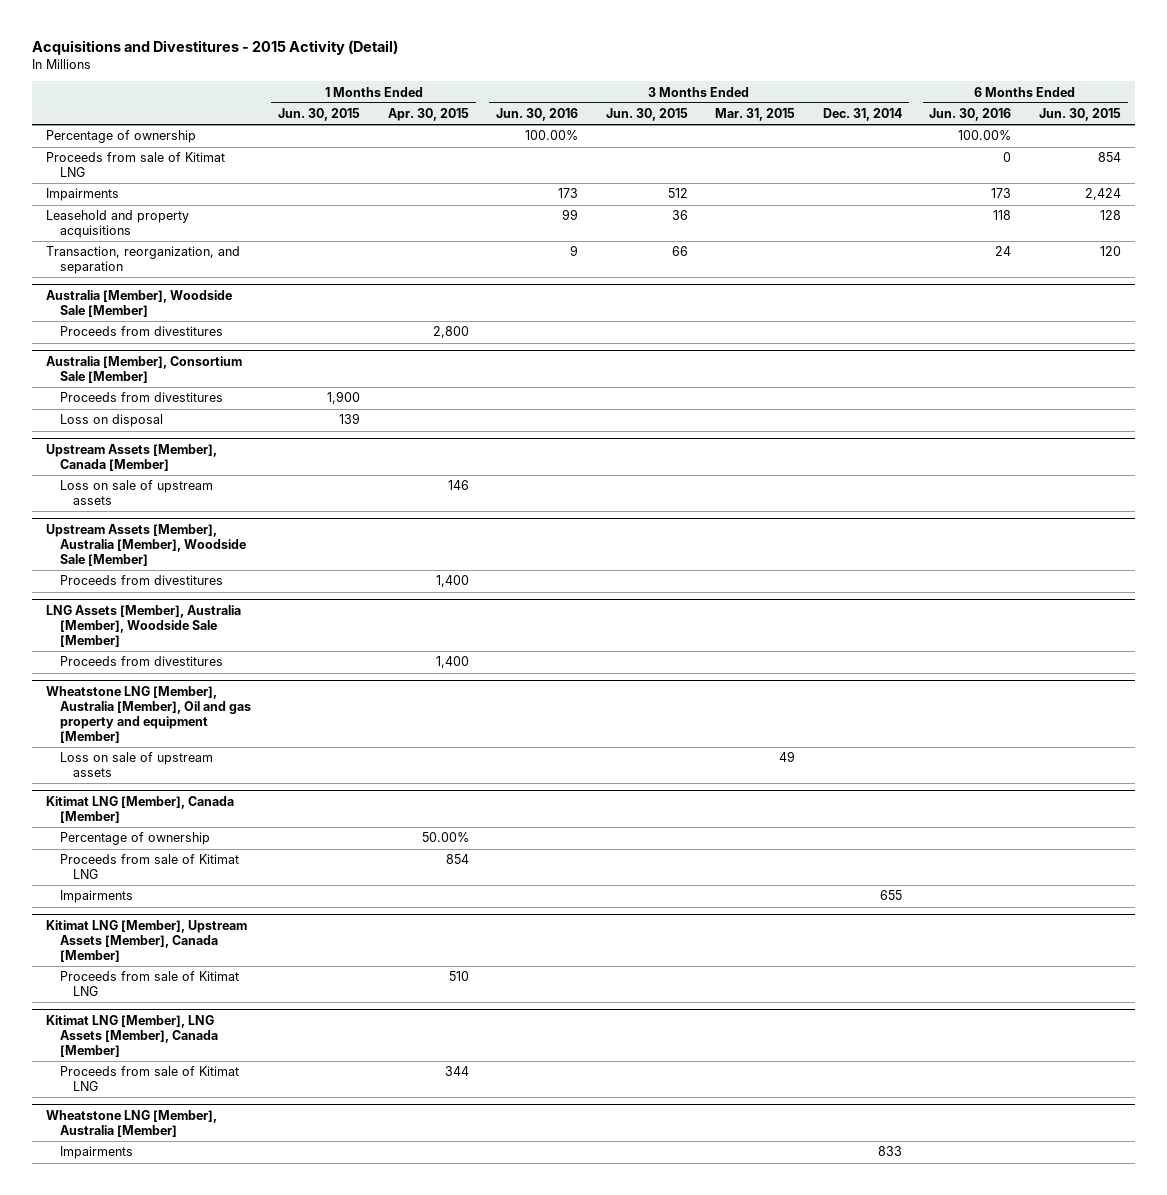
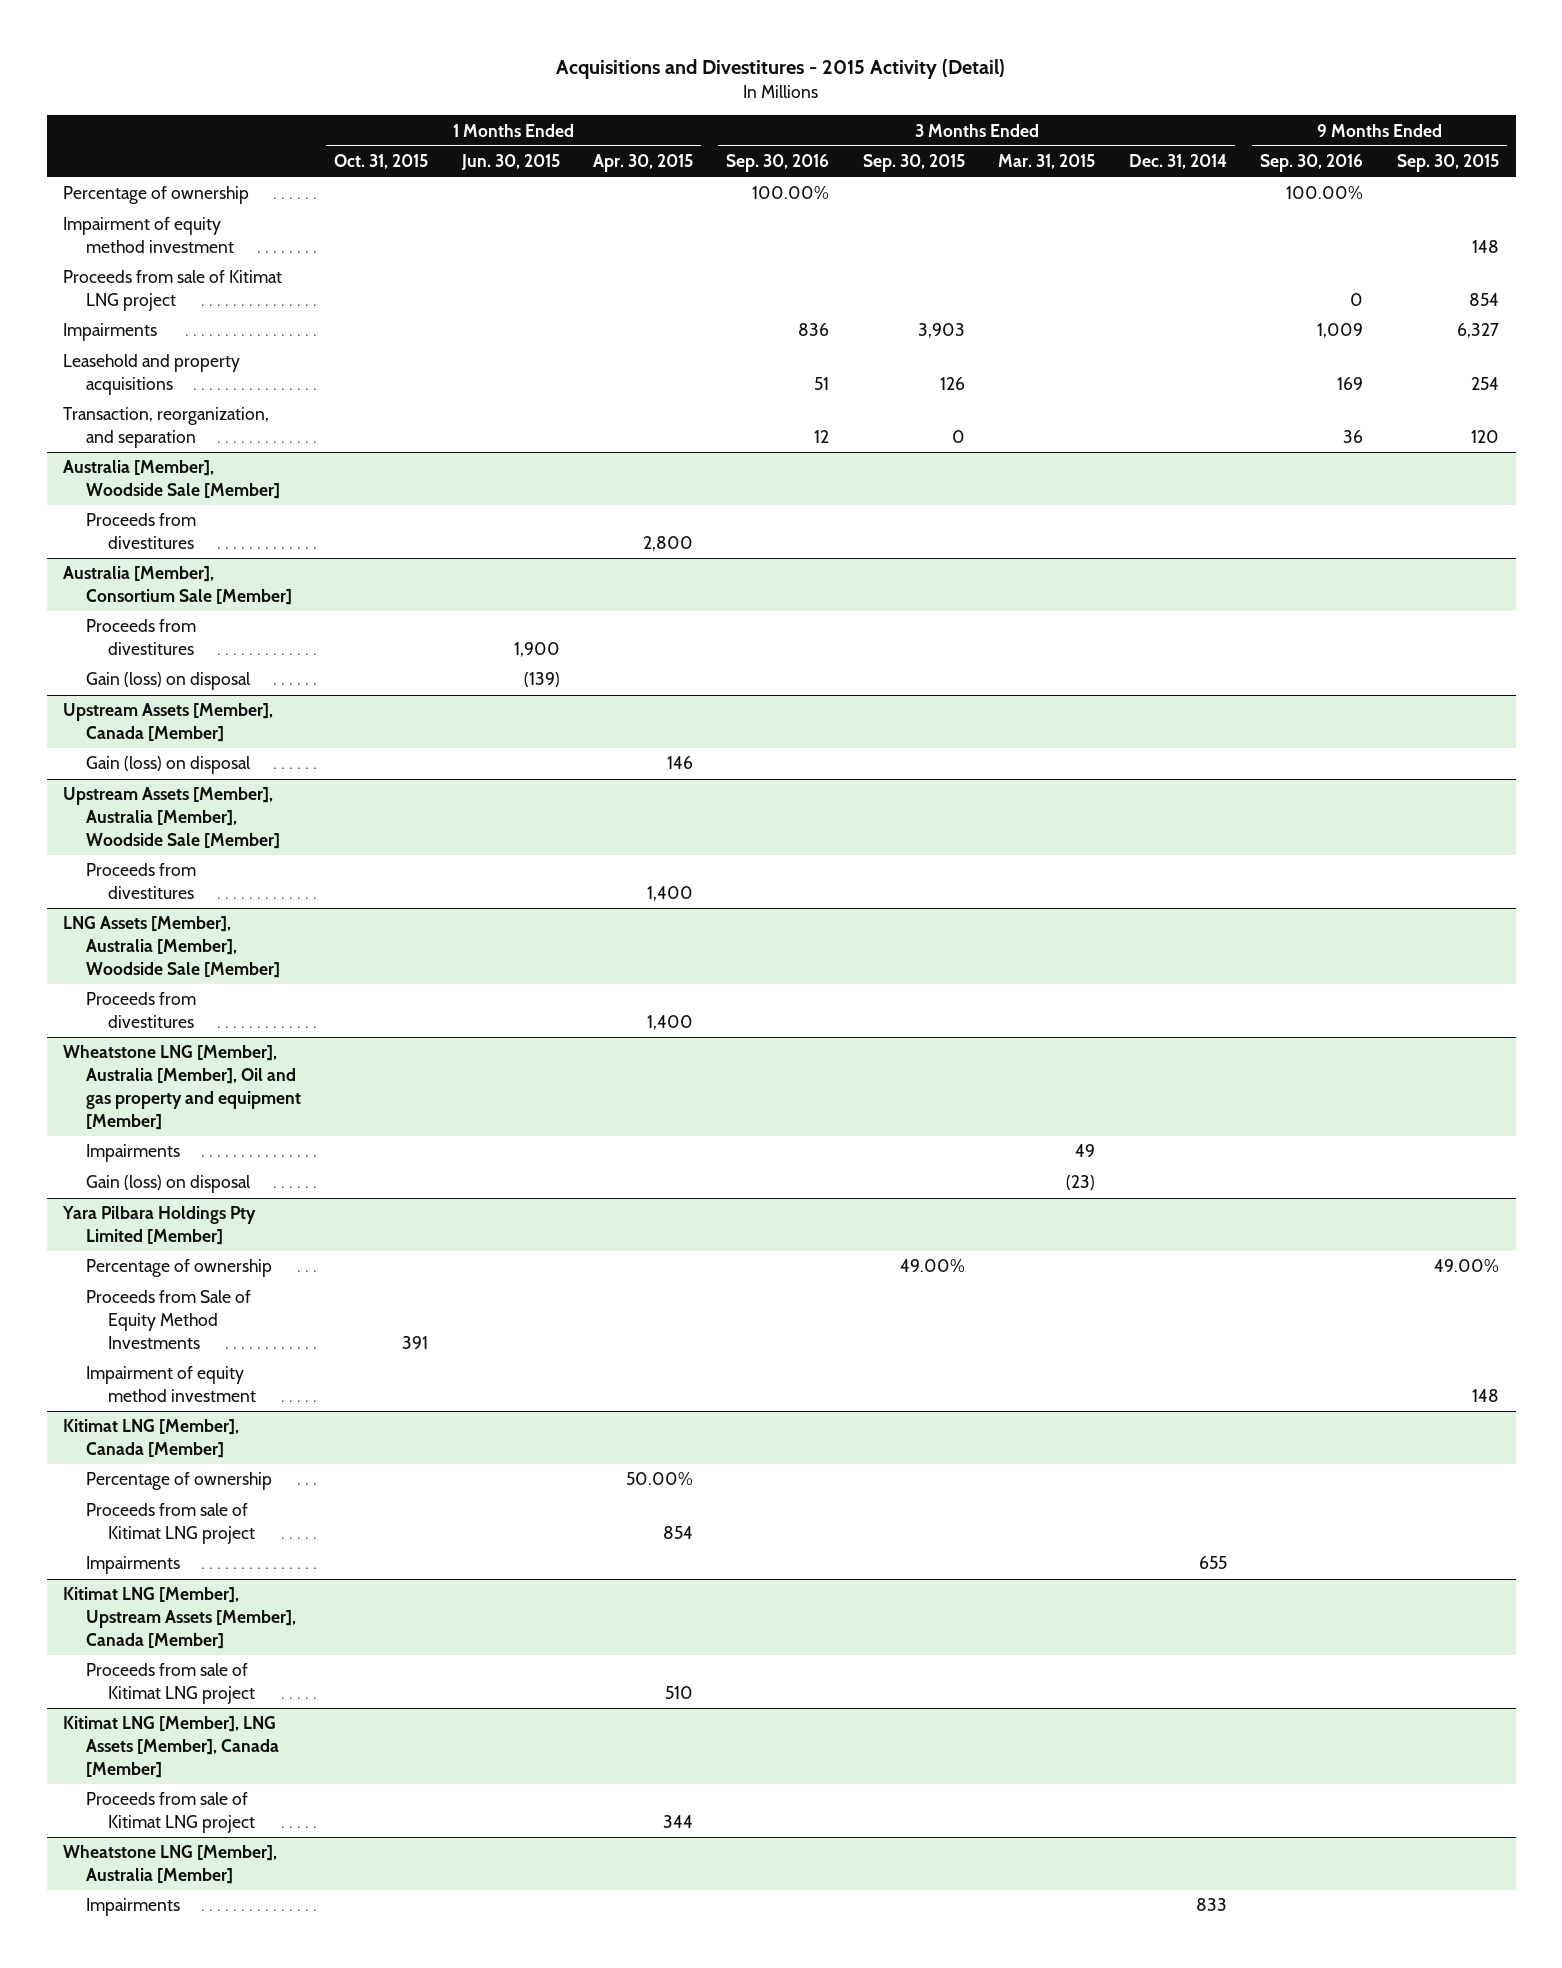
- | 1 Months Ended Jun. 30, 2015 | 1 Months Ended Apr. 30, 2015 | 3 Months Ended Jun. 30, 2016 | 3 Months Ended Jun. 30, 2015 | 3 Months Ended Mar. 31, 2015 | 3 Months Ended Dec. 31, 2014 | 6 Months Ended Jun. 30, 2016 | 6 Months Ended Jun. 30, 2015
+ | 1 Months Ended Oct. 31, 2015 | 1 Months Ended Jun. 30, 2015 | 1 Months Ended Apr. 30, 2015 | 3 Months Ended Sep. 30, 2016 | 3 Months Ended Sep. 30, 2015 | 3 Months Ended Mar. 31, 2015 | 3 Months Ended Dec. 31, 2014 | 9 Months Ended Sep. 30, 2016 | 9 Months Ended Sep. 30, 2015
- Proceeds from sale of Kitimat LNG | | | | | | | 0 | 854
+ Impairment of equity method investment | | | | | | | | | 148
+ Proceeds from sale of Kitimat LNG project | | | | | | | | 0 | 854
@ Australia [Member], Consortium Sale [Member]
- Loss on disposal | 139 | | | | | | |
+ Gain (loss) on disposal | | (139) | | | | | | |
@ Upstream Assets [Member], Canada [Member]
- Loss on sale of upstream assets | | 146 | | | | | |
+ Gain (loss) on disposal | | | 146 | | | | | |
@ Wheatstone LNG [Member], Australia [Member], Oil and gas property and equipment [Member]
- Loss on sale of upstream assets | | | | | 49 | | |
+ Impairments | | | | | | 49 | | |
+ Gain (loss) on disposal | | | | | | (23) | | |
+ Yara Pilbara Holdings Pty Limited [Member]
+ Percentage of ownership | | | | | 49.00% | | | | 49.00%
+ Proceeds from Sale of Equity Method Investments | 391 | | | | | | | |
+ Impairment of equity method investment | | | | | | | | | 148
@ Kitimat LNG [Member], Canada [Member]
- Proceeds from sale of Kitimat LNG | | 854 | | | | | |
+ Proceeds from sale of Kitimat LNG project | | | 854 | | | | | |
@ Kitimat LNG [Member], Upstream Assets [Member], Canada [Member]
- Proceeds from sale of Kitimat LNG | | 510 | | | | | |
+ Proceeds from sale of Kitimat LNG project | | | 510 | | | | | |
@ Kitimat LNG [Member], LNG Assets [Member], Canada [Member]
- Proceeds from sale of Kitimat LNG | | 344 | | | | | |
+ Proceeds from sale of Kitimat LNG project | | | 344 | | | | | |

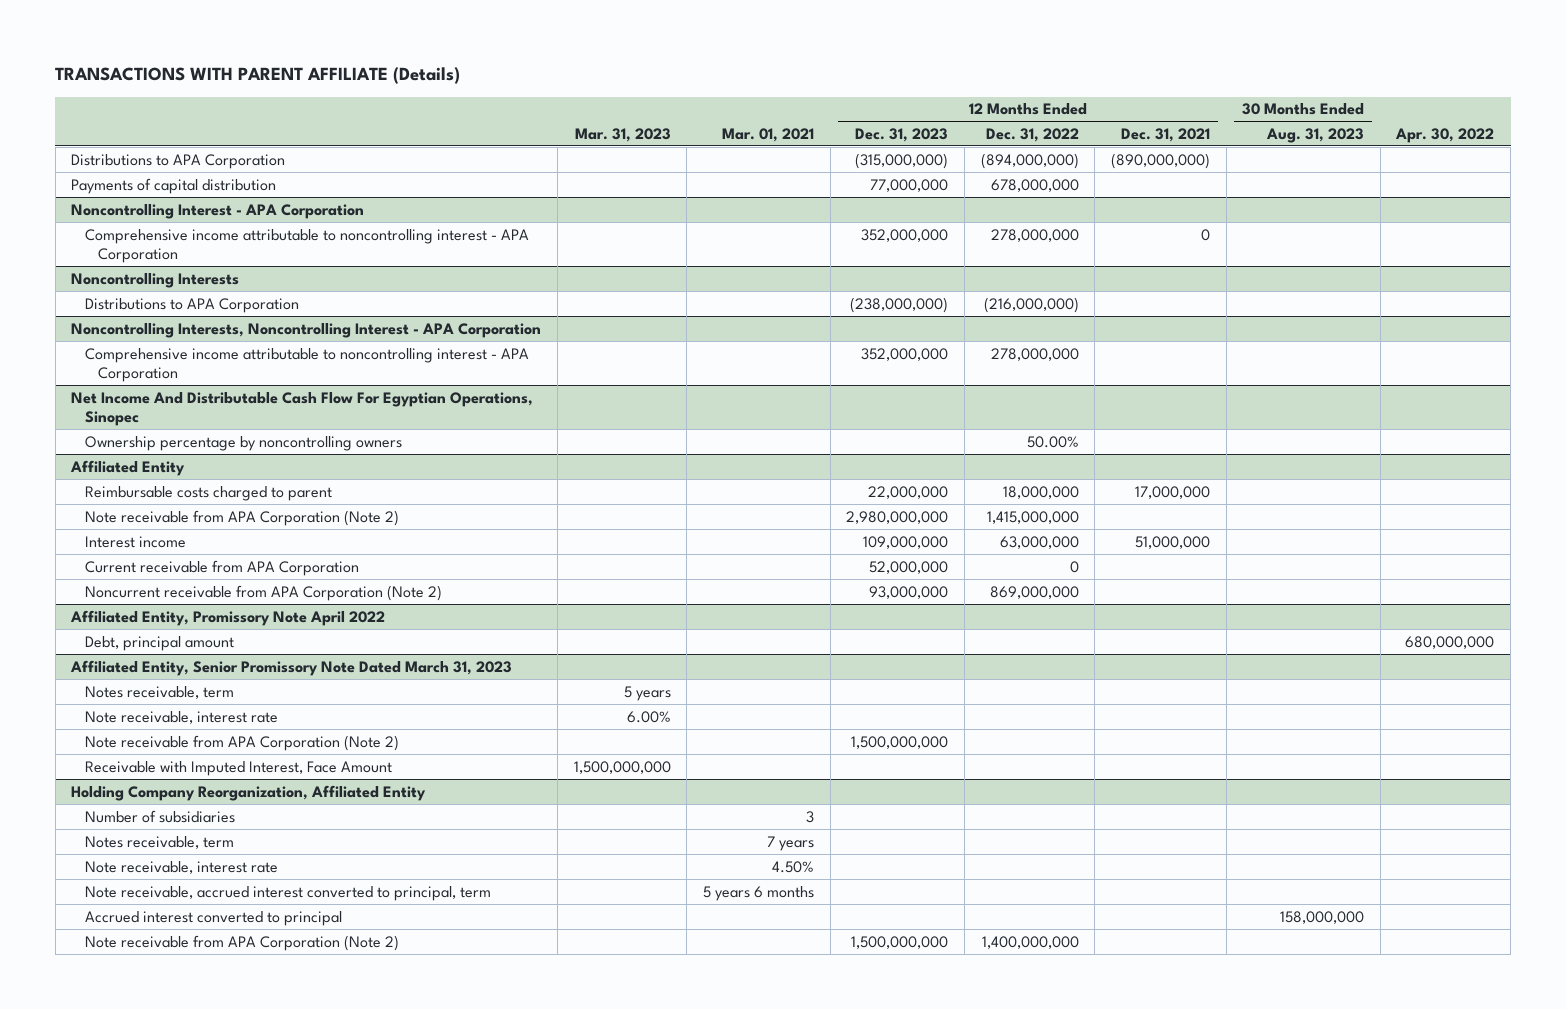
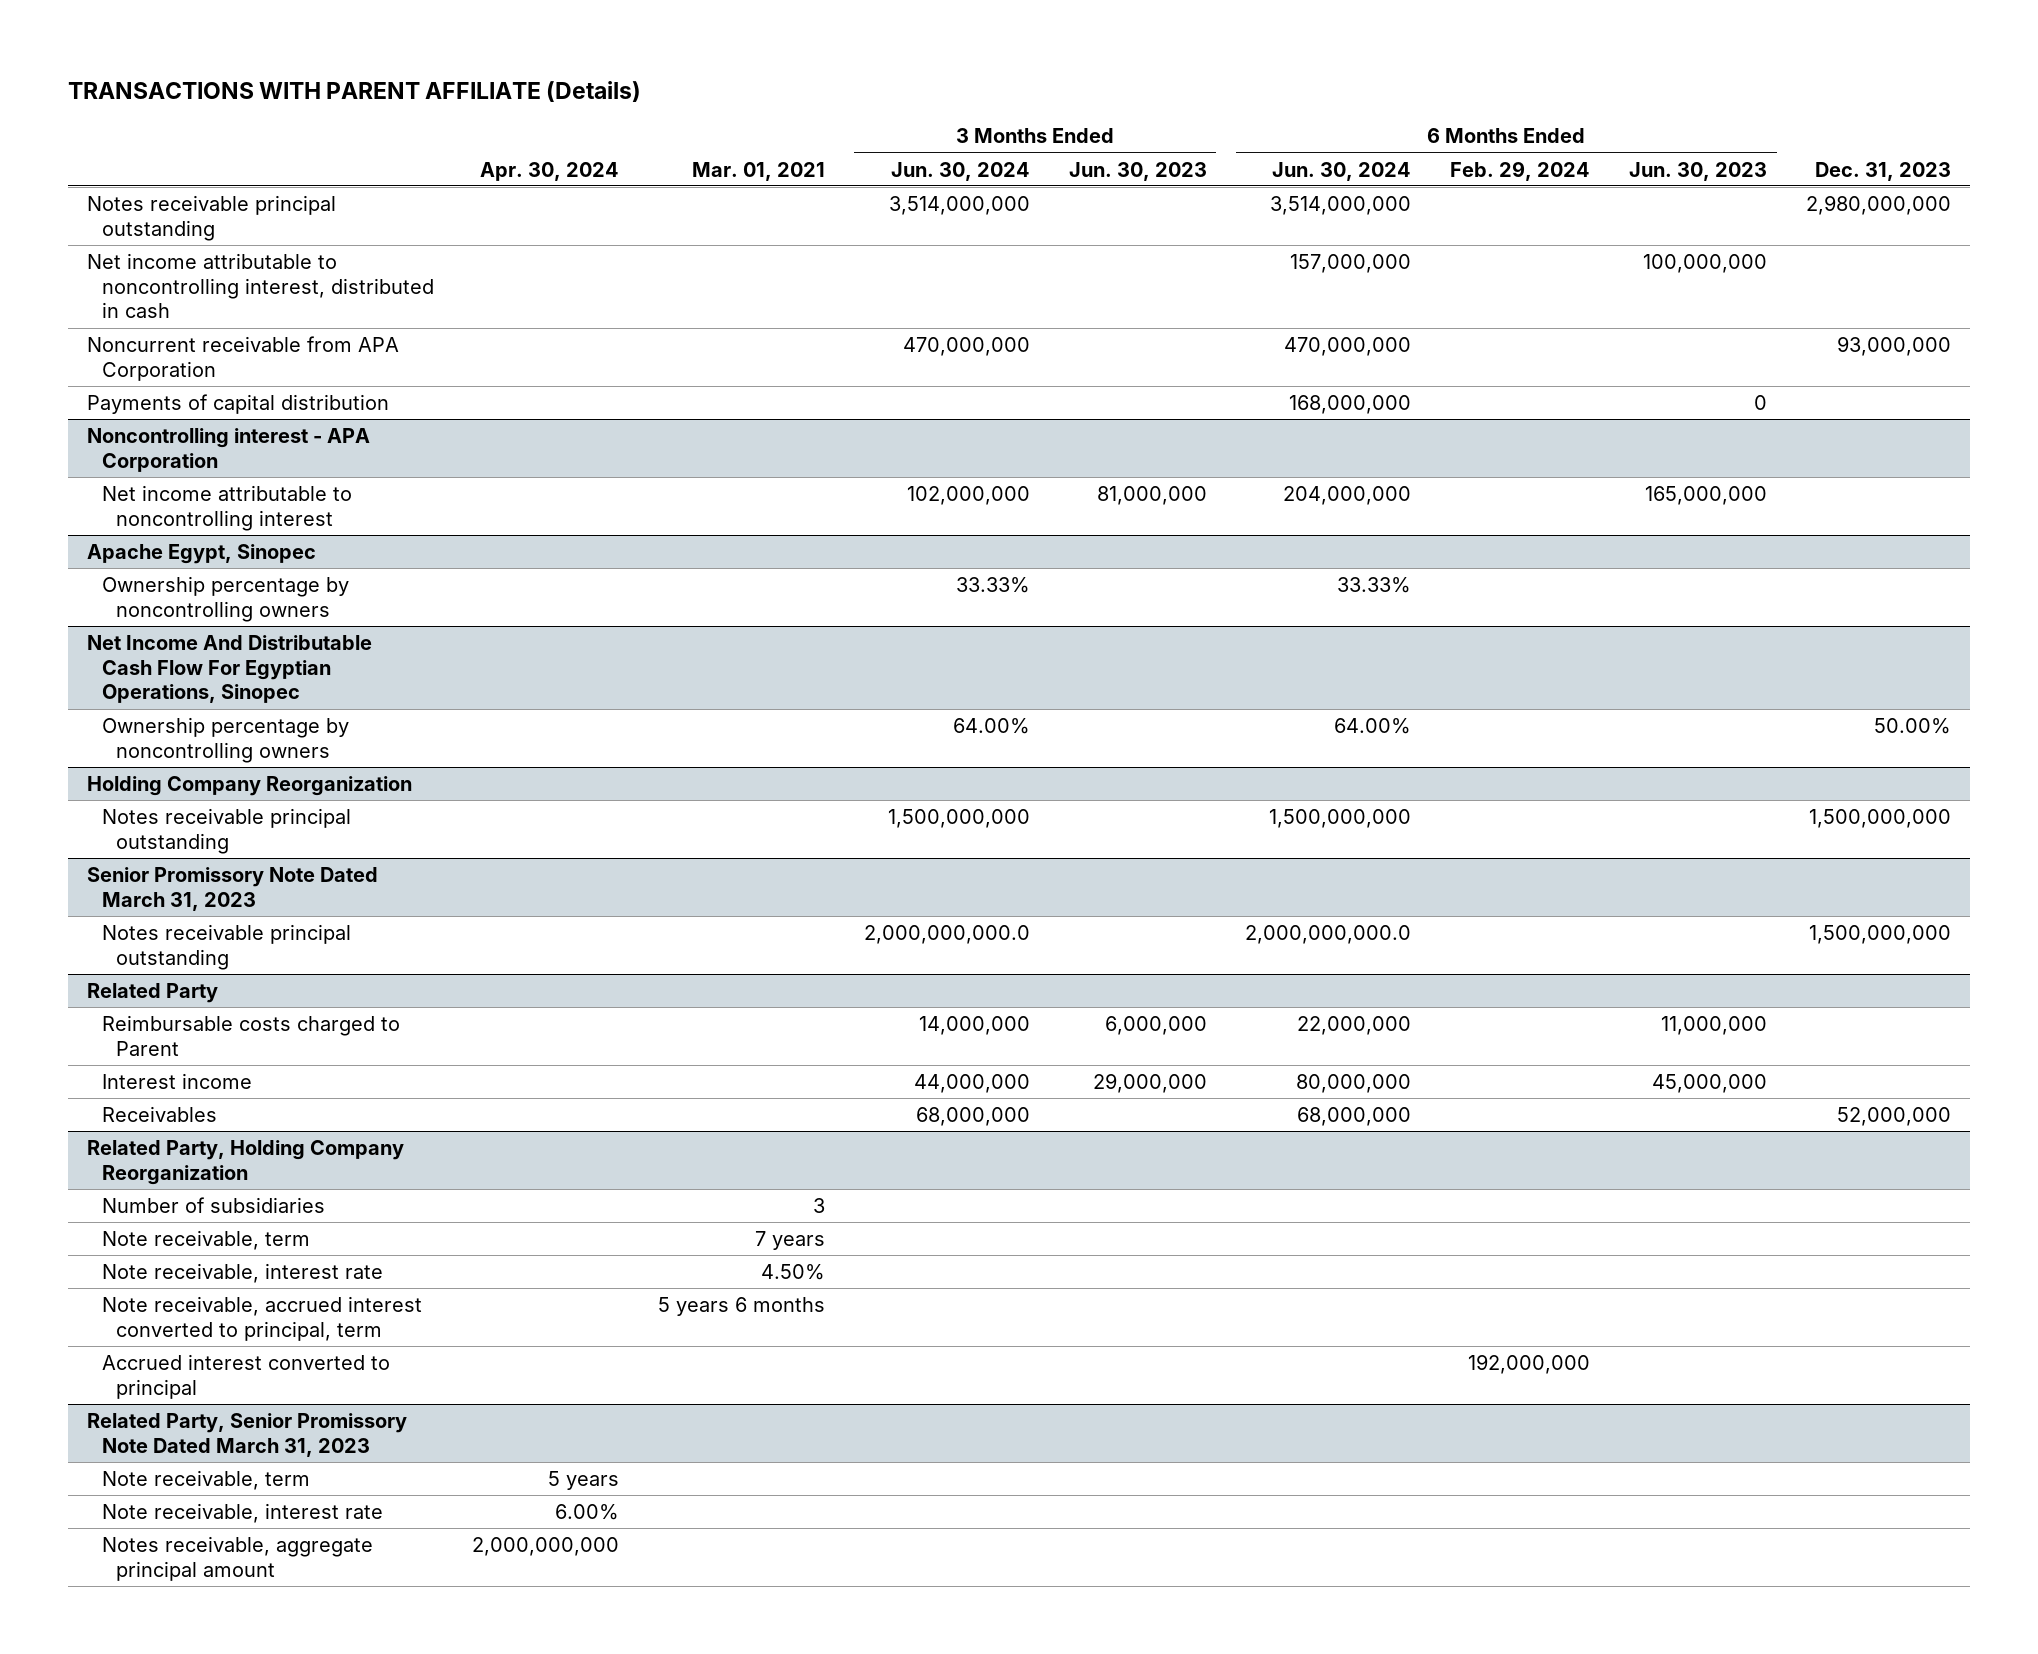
- | Mar. 31, 2023 | Mar. 01, 2021 | 12 Months Ended Dec. 31, 2023 | 12 Months Ended Dec. 31, 2022 | 12 Months Ended Dec. 31, 2021 | 30 Months Ended Aug. 31, 2023 | Apr. 30, 2022
+ | Apr. 30, 2024 | Mar. 01, 2021 | 3 Months Ended Jun. 30, 2024 | 3 Months Ended Jun. 30, 2023 | 6 Months Ended Jun. 30, 2024 | 6 Months Ended Feb. 29, 2024 | 6 Months Ended Jun. 30, 2023 | Dec. 31, 2023
- Distributions to APA Corporation | | | (315,000,000) | (894,000,000) | (890,000,000) | |
+ Notes receivable principal outstanding | | | 3,514,000,000 | | 3,514,000,000 | | | 2,980,000,000
+ Net income attributable to noncontrolling interest, distributed in cash | | | | | 157,000,000 | | 100,000,000 |
+ Noncurrent receivable from APA Corporation | | | 470,000,000 | | 470,000,000 | | | 93,000,000
- Noncontrolling Interest - APA Corporation
- Comprehensive income attributable to noncontrolling interest - APA Corporation | | | 352,000,000 | 278,000,000 | 0 | |
- Noncontrolling Interests
- Distributions to APA Corporation | | | (238,000,000) | (216,000,000) | | |
- Noncontrolling Interests, Noncontrolling Interest - APA Corporation
- Comprehensive income attributable to noncontrolling interest - APA Corporation | | | 352,000,000 | 278,000,000 | | |
+ Noncontrolling interest - APA Corporation
+ Net income attributable to noncontrolling interest | | | 102,000,000 | 81,000,000 | 204,000,000 | | 165,000,000 |
+ Apache Egypt, Sinopec
+ Ownership percentage by noncontrolling owners | | | 33.33% | | 33.33% | | |
- Affiliated Entity
- Reimbursable costs charged to parent | | | 22,000,000 | 18,000,000 | 17,000,000 | |
- Note receivable from APA Corporation (Note 2) | | | 2,980,000,000 | 1,415,000,000 | | |
- Interest income | | | 109,000,000 | 63,000,000 | 51,000,000 | |
- Current receivable from APA Corporation | | | 52,000,000 | 0 | | |
- Noncurrent receivable from APA Corporation (Note 2) | | | 93,000,000 | 869,000,000 | | |
- Affiliated Entity, Promissory Note April 2022
- Debt, principal amount | | | | | | | 680,000,000
- Affiliated Entity, Senior Promissory Note Dated March 31, 2023
- Notes receivable, term | 5 years | | | | | |
- Note receivable, interest rate | 6.00% | | | | | |
- Note receivable from APA Corporation (Note 2) | | | 1,500,000,000 | | | |
- Receivable with Imputed Interest, Face Amount | 1,500,000,000 | | | | | |
- Holding Company Reorganization, Affiliated Entity
- Number of subsidiaries | | 3 | | | | |
- Notes receivable, term | | 7 years | | | | |
- Note receivable, interest rate | | 4.50% | | | | |
- Note receivable, accrued interest converted to principal, term | | 5 years 6 months | | | | |
- Accrued interest converted to principal | | | | | | 158,000,000 |
- Note receivable from APA Corporation (Note 2) | | | 1,500,000,000 | 1,400,000,000 | | |
+ Holding Company Reorganization
+ Notes receivable principal outstanding | | | 1,500,000,000 | | 1,500,000,000 | | | 1,500,000,000
+ Senior Promissory Note Dated March 31, 2023
+ Notes receivable principal outstanding | | | 2,000,000,000.0 | | 2,000,000,000.0 | | | 1,500,000,000
+ Related Party
+ Reimbursable costs charged to Parent | | | 14,000,000 | 6,000,000 | 22,000,000 | | 11,000,000 |
+ Interest income | | | 44,000,000 | 29,000,000 | 80,000,000 | | 45,000,000 |
+ Receivables | | | 68,000,000 | | 68,000,000 | | | 52,000,000
+ Related Party, Holding Company Reorganization
+ Number of subsidiaries | | 3 | | | | | |
+ Note receivable, term | | 7 years | | | | | |
+ Note receivable, interest rate | | 4.50% | | | | | |
+ Note receivable, accrued interest converted to principal, term | | 5 years 6 months | | | | | |
+ Accrued interest converted to principal | | | | | | 192,000,000 | |
+ Related Party, Senior Promissory Note Dated March 31, 2023
+ Note receivable, term | 5 years | | | | | | |
+ Note receivable, interest rate | 6.00% | | | | | | |
+ Notes receivable, aggregate principal amount | 2,000,000,000 | | | | | | |

